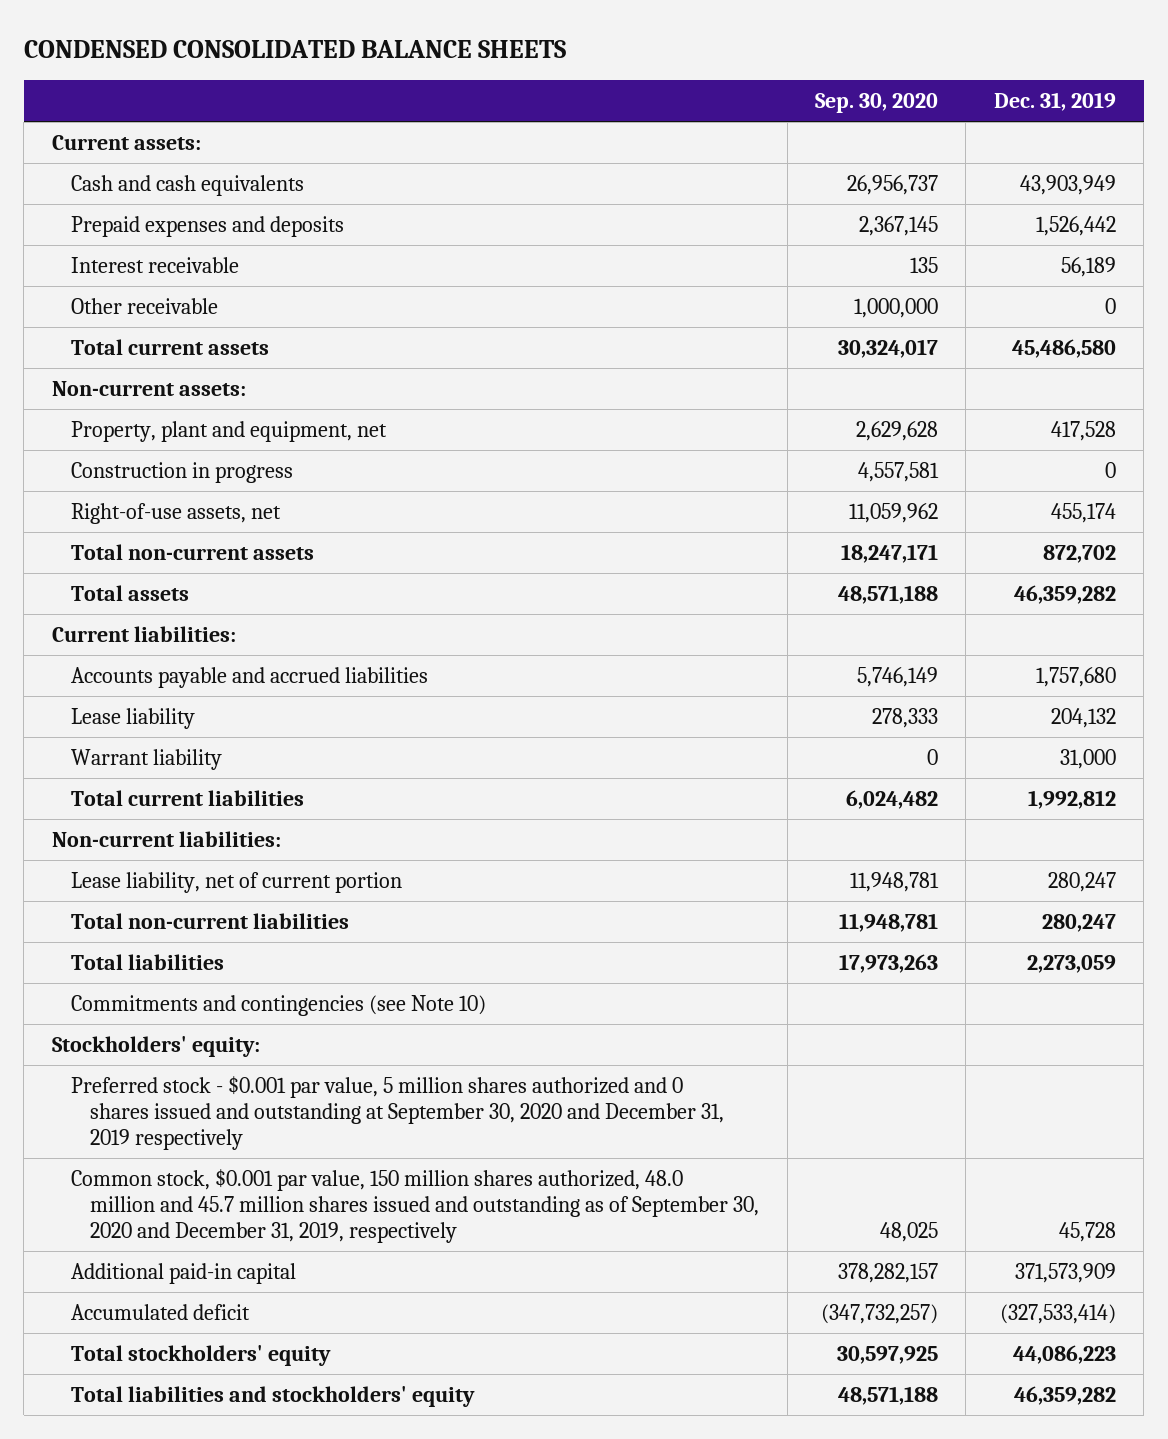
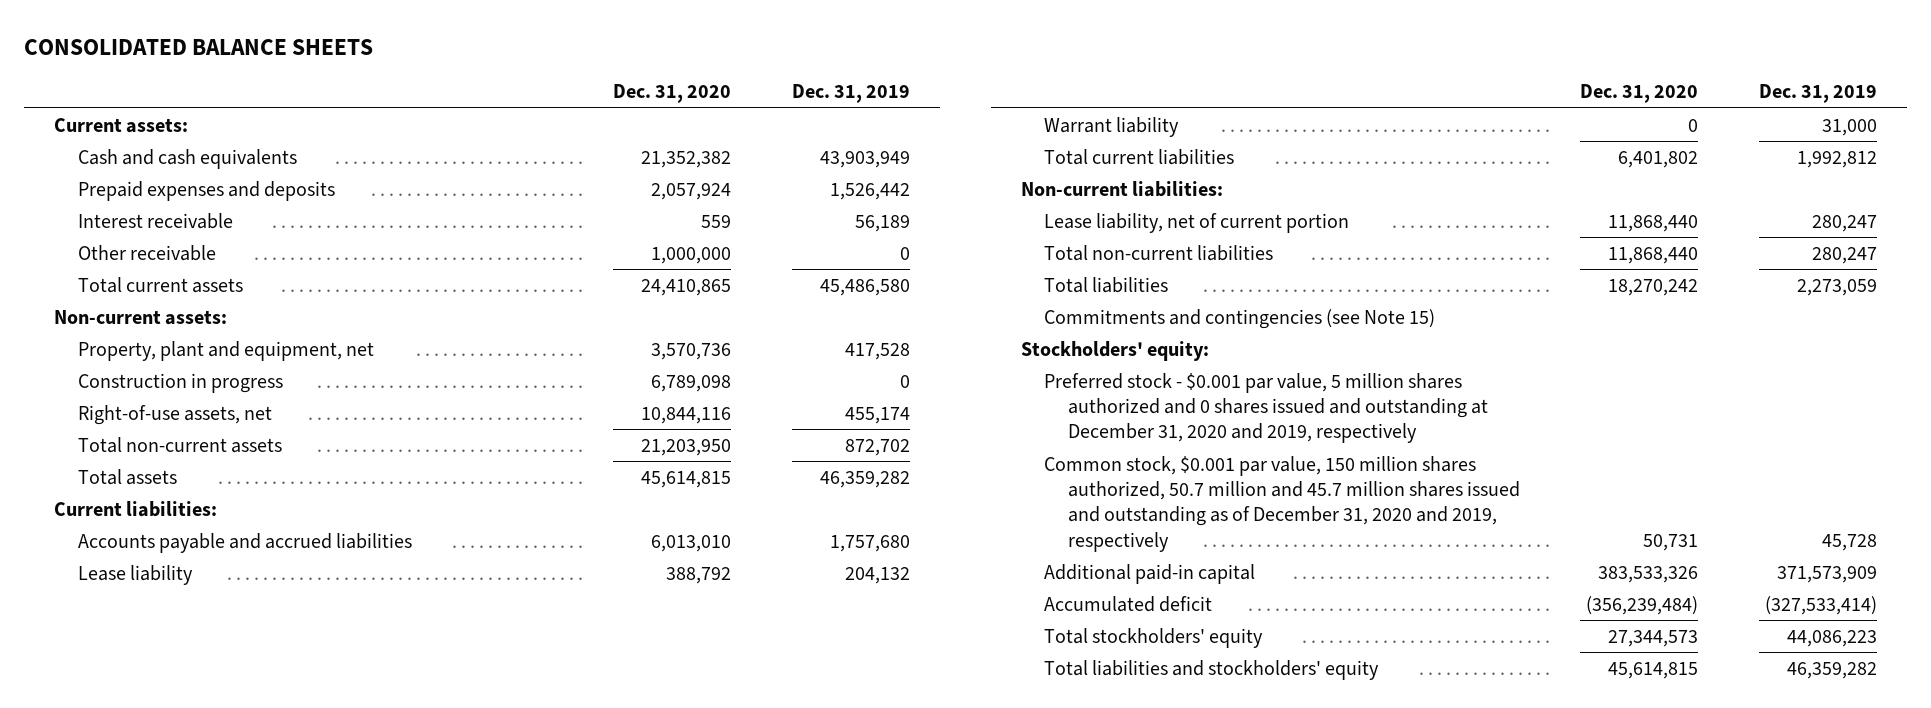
- CONDENSED CONSOLIDATED BALANCE SHEETS
+ CONSOLIDATED BALANCE SHEETS
- | Sep. 30, 2020 | Dec. 31, 2019
+ | Dec. 31, 2020 | Dec. 31, 2019
- Commitments and contingencies (see Note 10)
+ Commitments and contingencies (see Note 15)
- Preferred stock - $0.001 par value, 5 million shares authorized and 0 shares issued and outstanding at September 30, 2020 and December 31, 2019 respectively
- Common stock, $0.001 par value, 150 million shares authorized, 48.0 million and 45.7 million shares issued and outstanding as of September 30, 2020 and December 31, 2019, respectively | 48,025 | 45,728
+ Preferred stock - $0.001 par value, 5 million shares authorized and 0 shares issued and outstanding at December 31, 2020 and 2019, respectively
+ Common stock, $0.001 par value, 150 million shares authorized, 50.7 million and 45.7 million shares issued and outstanding as of December 31, 2020 and 2019, respectively | 50,731 | 45,728

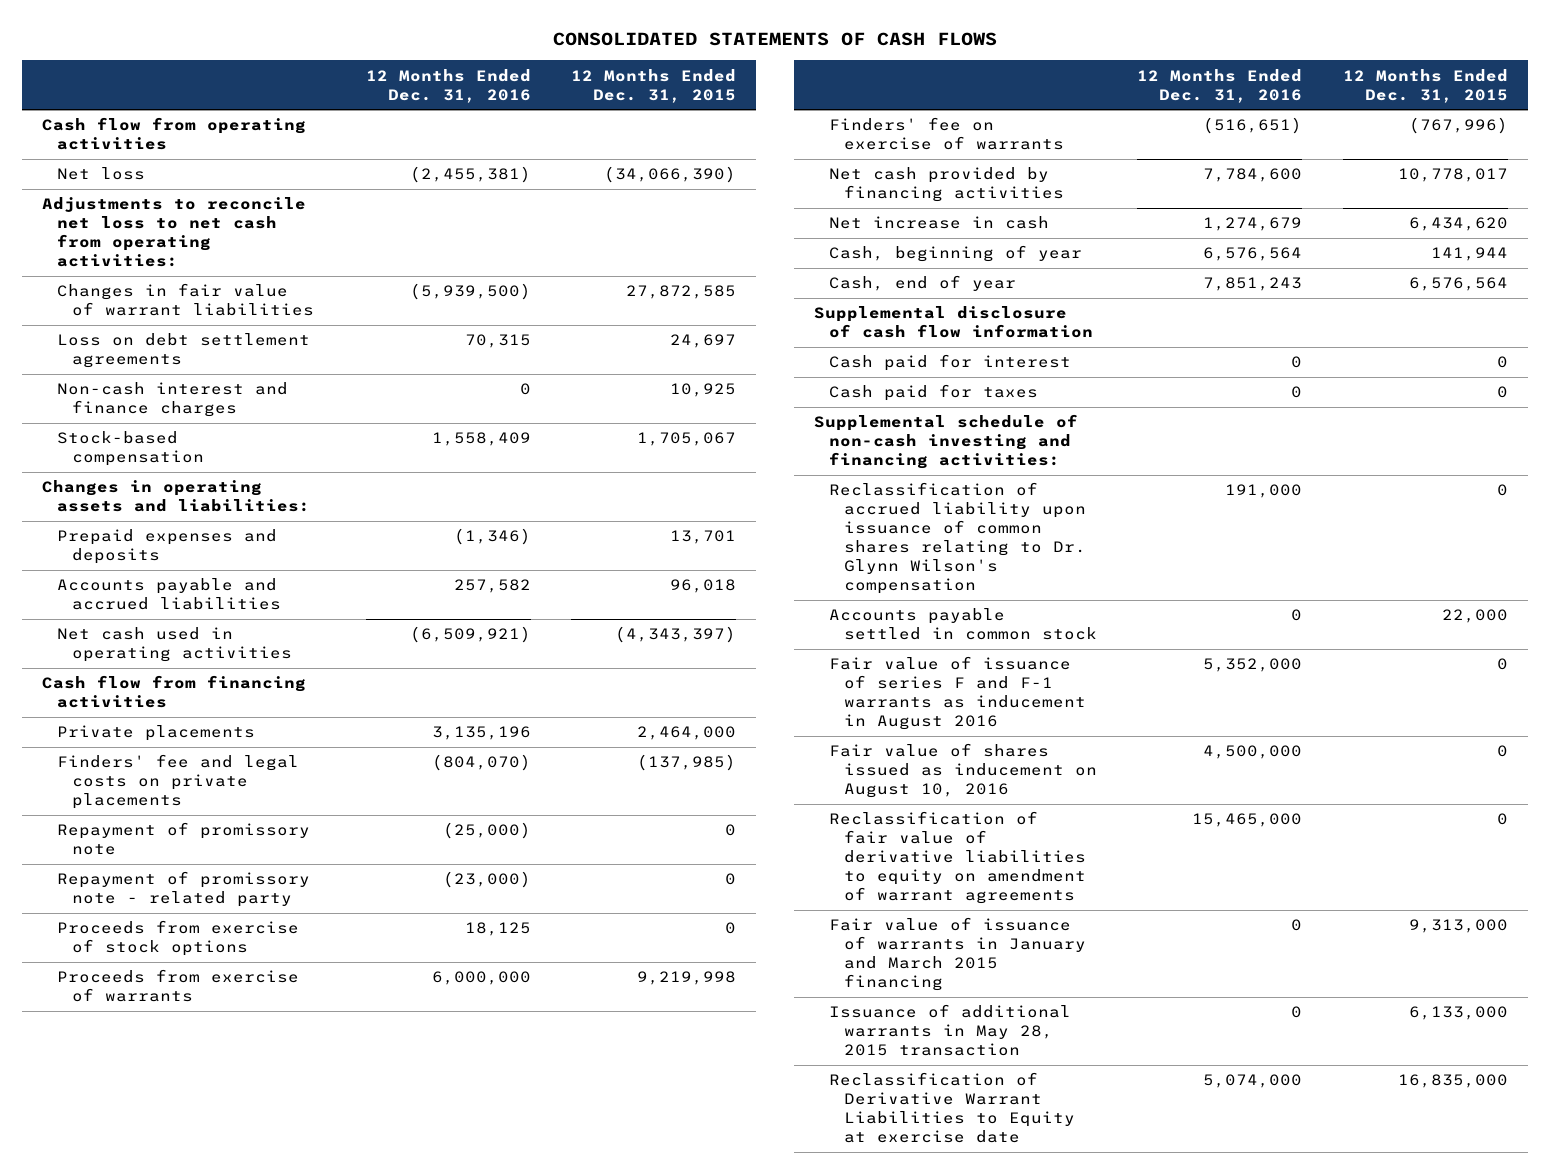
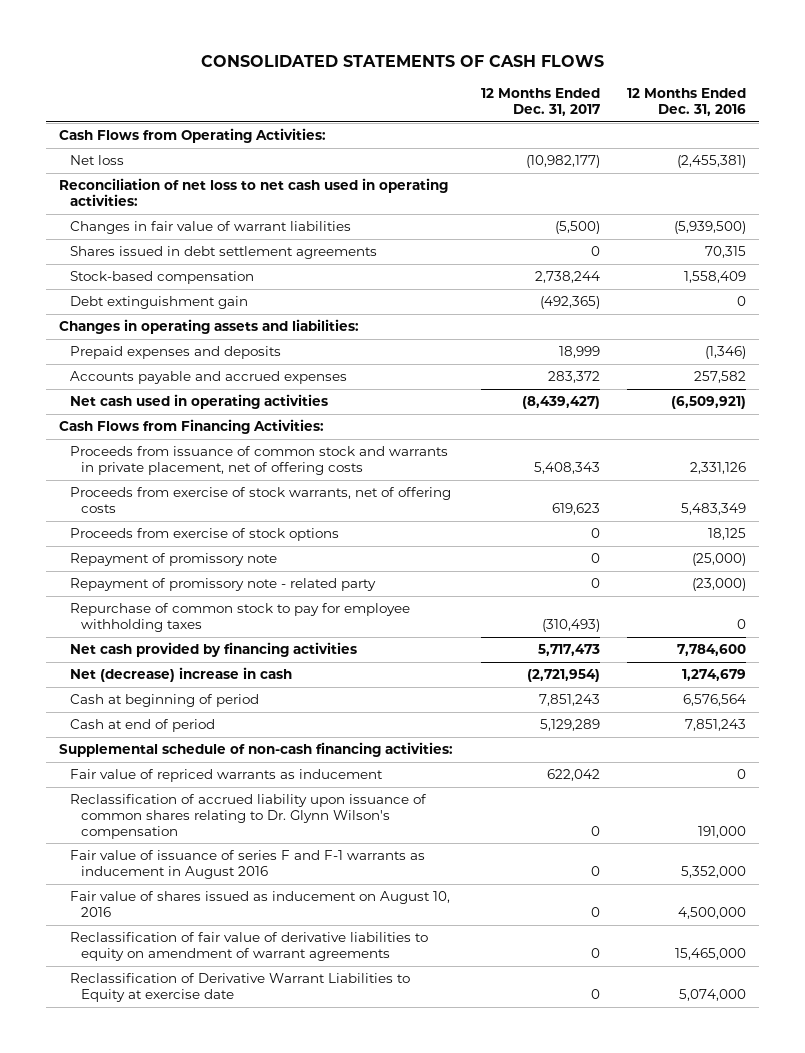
- | 12 Months Ended Dec. 31, 2016 | 12 Months Ended Dec. 31, 2015
+ | 12 Months Ended Dec. 31, 2017 | 12 Months Ended Dec. 31, 2016
- Cash flow from operating activities
+ Cash Flows from Operating Activities:
- Adjustments to reconcile net loss to net cash from operating activities:
+ Reconciliation of net loss to net cash used in operating activities:
- Loss on debt settlement agreements | 70,315 | 24,697
- Non-cash interest and finance charges | 0 | 10,925
+ Shares issued in debt settlement agreements | 0 | 70,315
+ Debt extinguishment gain | (492,365) | 0
- Accounts payable and accrued liabilities | 257,582 | 96,018
+ Accounts payable and accrued expenses | 283,372 | 257,582
- Cash flow from financing activities
- Private placements | 3,135,196 | 2,464,000
- Finders' fee and legal costs on private placements | (804,070) | (137,985)
+ Cash Flows from Financing Activities:
+ Proceeds from issuance of common stock and warrants in private placement, net of offering costs | 5,408,343 | 2,331,126
+ Proceeds from exercise of stock warrants, net of offering costs | 619,623 | 5,483,349
moved up: Proceeds from exercise of stock options | 0 | 18,125
- Proceeds from exercise of warrants | 6,000,000 | 9,219,998
- Finders' fee on exercise of warrants | (516,651) | (767,996)
+ Repurchase of common stock to pay for employee withholding taxes | (310,493) | 0
- Net increase in cash | 1,274,679 | 6,434,620
- Cash, beginning of year | 6,576,564 | 141,944
- Cash, end of year | 7,851,243 | 6,576,564
- Supplemental disclosure of cash flow information
- Cash paid for interest | 0 | 0
- Cash paid for taxes | 0 | 0
- Supplemental schedule of non-cash investing and financing activities:
+ Net (decrease) increase in cash | (2,721,954) | 1,274,679
+ Cash at beginning of period | 7,851,243 | 6,576,564
+ Cash at end of period | 5,129,289 | 7,851,243
+ Supplemental schedule of non-cash financing activities:
+ Fair value of repriced warrants as inducement | 622,042 | 0
- Accounts payable settled in common stock | 0 | 22,000
- Fair value of issuance of warrants in January and March 2015 financing | 0 | 9,313,000
- Issuance of additional warrants in May 28, 2015 transaction | 0 | 6,133,000

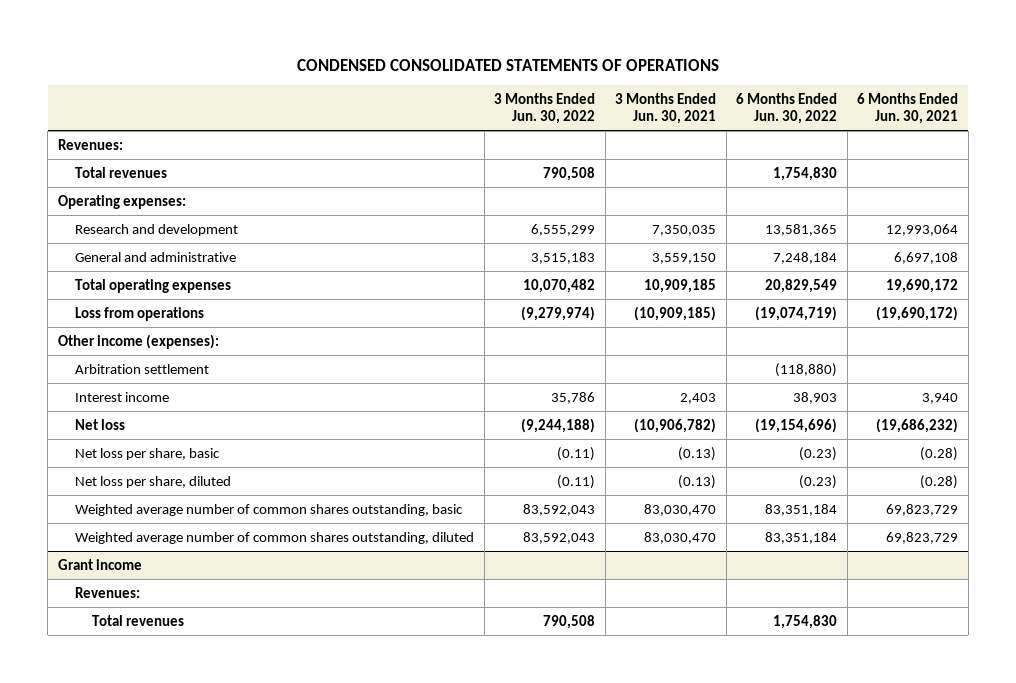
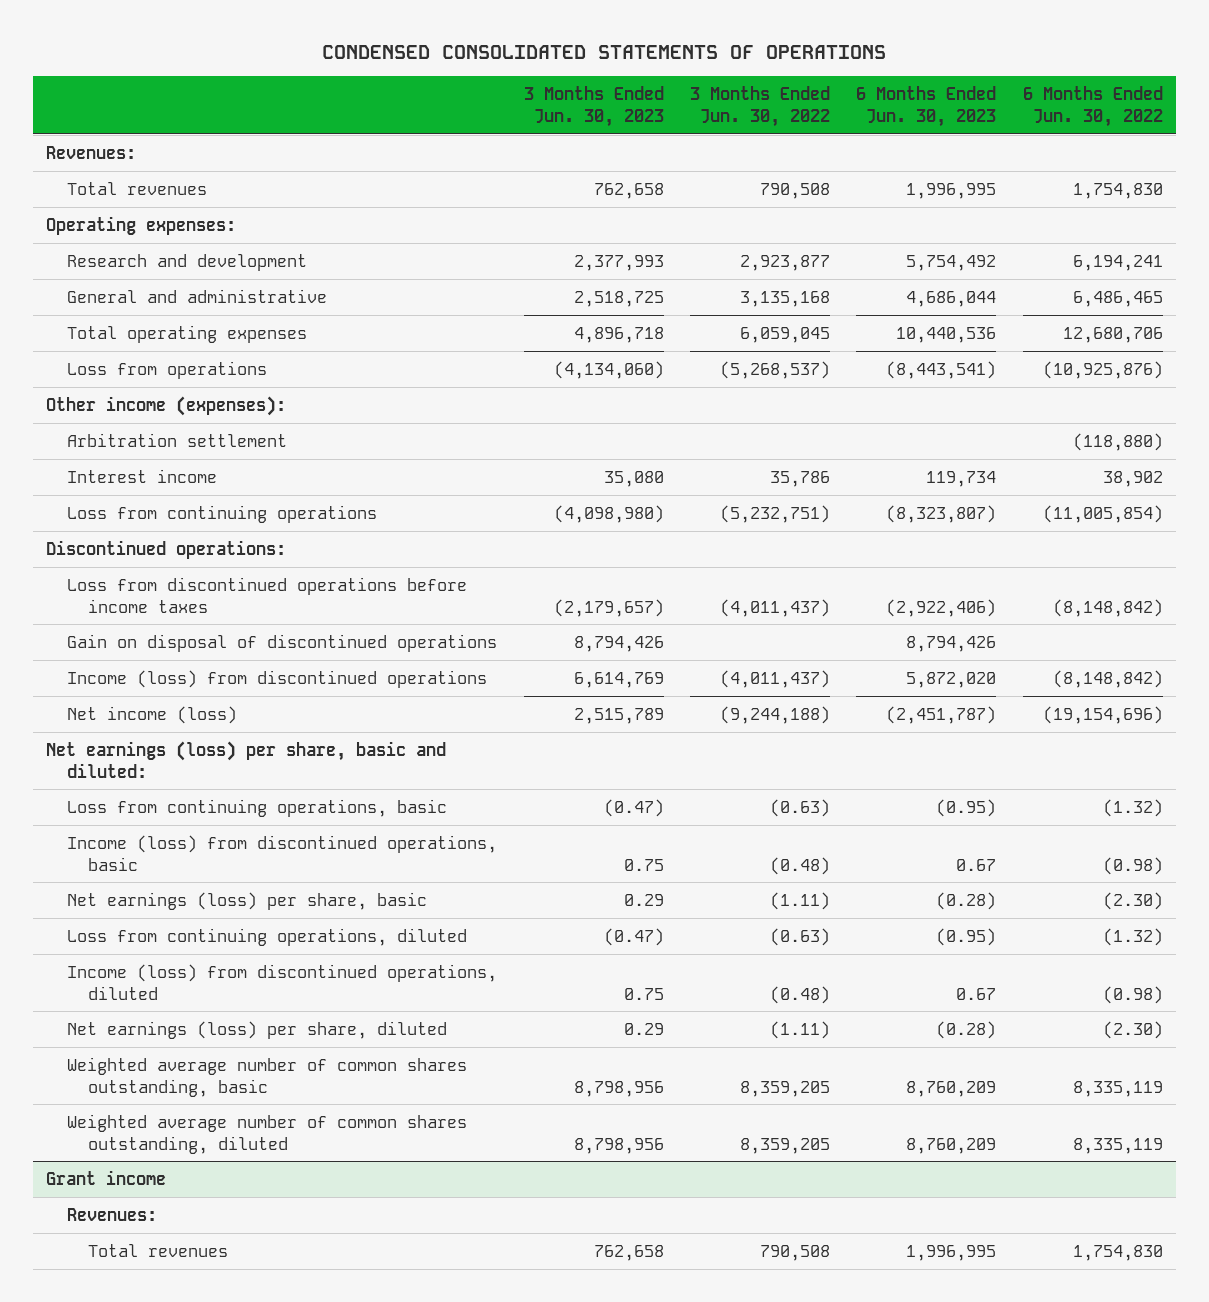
- | 3 Months Ended Jun. 30, 2022 | 3 Months Ended Jun. 30, 2021 | 6 Months Ended Jun. 30, 2022 | 6 Months Ended Jun. 30, 2021
+ | 3 Months Ended Jun. 30, 2023 | 3 Months Ended Jun. 30, 2022 | 6 Months Ended Jun. 30, 2023 | 6 Months Ended Jun. 30, 2022
- Research and development | 6,555,299 | 7,350,035 | 13,581,365 | 12,993,064
- General and administrative | 3,515,183 | 3,559,150 | 7,248,184 | 6,697,108
- Total operating expenses | 10,070,482 | 10,909,185 | 20,829,549 | 19,690,172
- Loss from operations | (9,279,974) | (10,909,185) | (19,074,719) | (19,690,172)
+ Research and development | 2,377,993 | 2,923,877 | 5,754,492 | 6,194,241
+ General and administrative | 2,518,725 | 3,135,168 | 4,686,044 | 6,486,465
+ Total operating expenses | 4,896,718 | 6,059,045 | 10,440,536 | 12,680,706
+ Loss from operations | (4,134,060) | (5,268,537) | (8,443,541) | (10,925,876)
- Interest income | 35,786 | 2,403 | 38,903 | 3,940
- Net loss | (9,244,188) | (10,906,782) | (19,154,696) | (19,686,232)
- Net loss per share, basic | (0.11) | (0.13) | (0.23) | (0.28)
- Net loss per share, diluted | (0.11) | (0.13) | (0.23) | (0.28)
- Weighted average number of common shares outstanding, basic | 83,592,043 | 83,030,470 | 83,351,184 | 69,823,729
- Weighted average number of common shares outstanding, diluted | 83,592,043 | 83,030,470 | 83,351,184 | 69,823,729
+ Interest income | 35,080 | 35,786 | 119,734 | 38,902
+ Loss from continuing operations | (4,098,980) | (5,232,751) | (8,323,807) | (11,005,854)
+ Discontinued operations:
+ Loss from discontinued operations before income taxes | (2,179,657) | (4,011,437) | (2,922,406) | (8,148,842)
+ Gain on disposal of discontinued operations | 8,794,426 | | 8,794,426 |
+ Income (loss) from discontinued operations | 6,614,769 | (4,011,437) | 5,872,020 | (8,148,842)
+ Net income (loss) | 2,515,789 | (9,244,188) | (2,451,787) | (19,154,696)
+ Net earnings (loss) per share, basic and diluted:
+ Loss from continuing operations, basic | (0.47) | (0.63) | (0.95) | (1.32)
+ Income (loss) from discontinued operations, basic | 0.75 | (0.48) | 0.67 | (0.98)
+ Net earnings (loss) per share, basic | 0.29 | (1.11) | (0.28) | (2.30)
+ Loss from continuing operations, diluted | (0.47) | (0.63) | (0.95) | (1.32)
+ Income (loss) from discontinued operations, diluted | 0.75 | (0.48) | 0.67 | (0.98)
+ Net earnings (loss) per share, diluted | 0.29 | (1.11) | (0.28) | (2.30)
+ Weighted average number of common shares outstanding, basic | 8,798,956 | 8,359,205 | 8,760,209 | 8,335,119
+ Weighted average number of common shares outstanding, diluted | 8,798,956 | 8,359,205 | 8,760,209 | 8,335,119

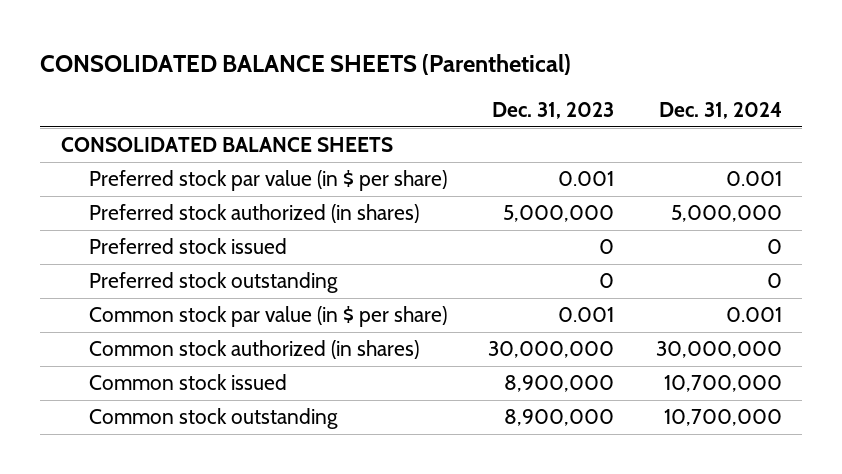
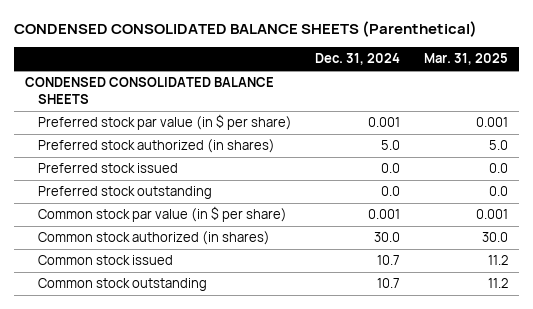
- CONSOLIDATED BALANCE SHEETS (Parenthetical)
+ CONDENSED CONSOLIDATED BALANCE SHEETS (Parenthetical)
- | Dec. 31, 2023 | Dec. 31, 2024
+ | Dec. 31, 2024 | Mar. 31, 2025
- CONSOLIDATED BALANCE SHEETS
+ CONDENSED CONSOLIDATED BALANCE SHEETS
- Preferred stock authorized (in shares) | 5,000,000 | 5,000,000
- Preferred stock issued | 0 | 0
- Preferred stock outstanding | 0 | 0
+ Preferred stock authorized (in shares) | 5.0 | 5.0
+ Preferred stock issued | 0.0 | 0.0
+ Preferred stock outstanding | 0.0 | 0.0
- Common stock authorized (in shares) | 30,000,000 | 30,000,000
- Common stock issued | 8,900,000 | 10,700,000
- Common stock outstanding | 8,900,000 | 10,700,000
+ Common stock authorized (in shares) | 30.0 | 30.0
+ Common stock issued | 10.7 | 11.2
+ Common stock outstanding | 10.7 | 11.2

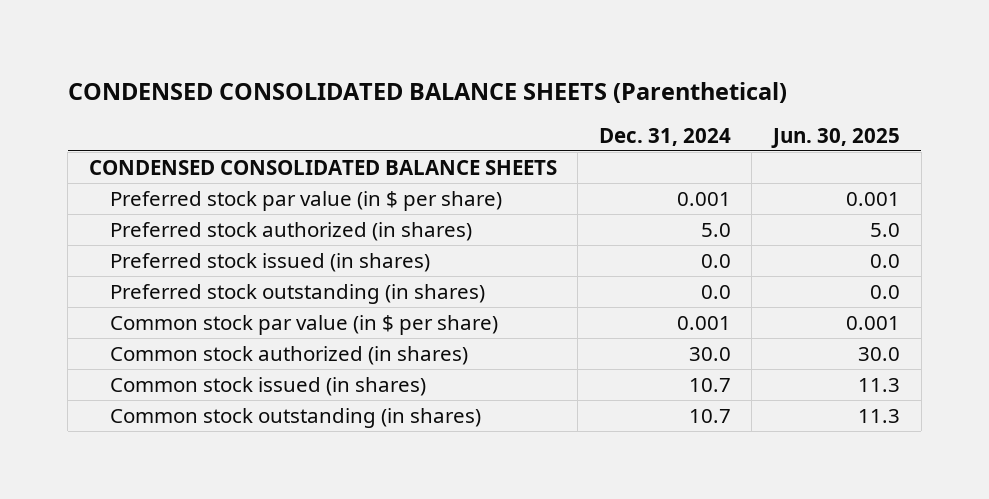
- | Dec. 31, 2024 | Mar. 31, 2025
+ | Dec. 31, 2024 | Jun. 30, 2025
- Preferred stock issued | 0.0 | 0.0
- Preferred stock outstanding | 0.0 | 0.0
+ Preferred stock issued (in shares) | 0.0 | 0.0
+ Preferred stock outstanding (in shares) | 0.0 | 0.0
- Common stock issued | 10.7 | 11.2
- Common stock outstanding | 10.7 | 11.2
+ Common stock issued (in shares) | 10.7 | 11.3
+ Common stock outstanding (in shares) | 10.7 | 11.3

